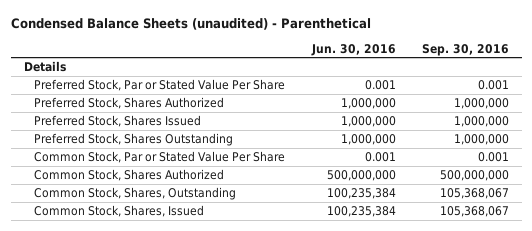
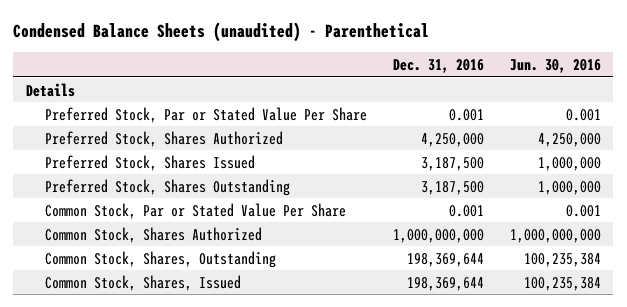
- | Jun. 30, 2016 | Sep. 30, 2016
+ | Dec. 31, 2016 | Jun. 30, 2016
- Preferred Stock, Shares Authorized | 1,000,000 | 1,000,000
+ Preferred Stock, Shares Authorized | 4,250,000 | 4,250,000
- Common Stock, Shares Authorized | 500,000,000 | 500,000,000
+ Common Stock, Shares Authorized | 1,000,000,000 | 1,000,000,000

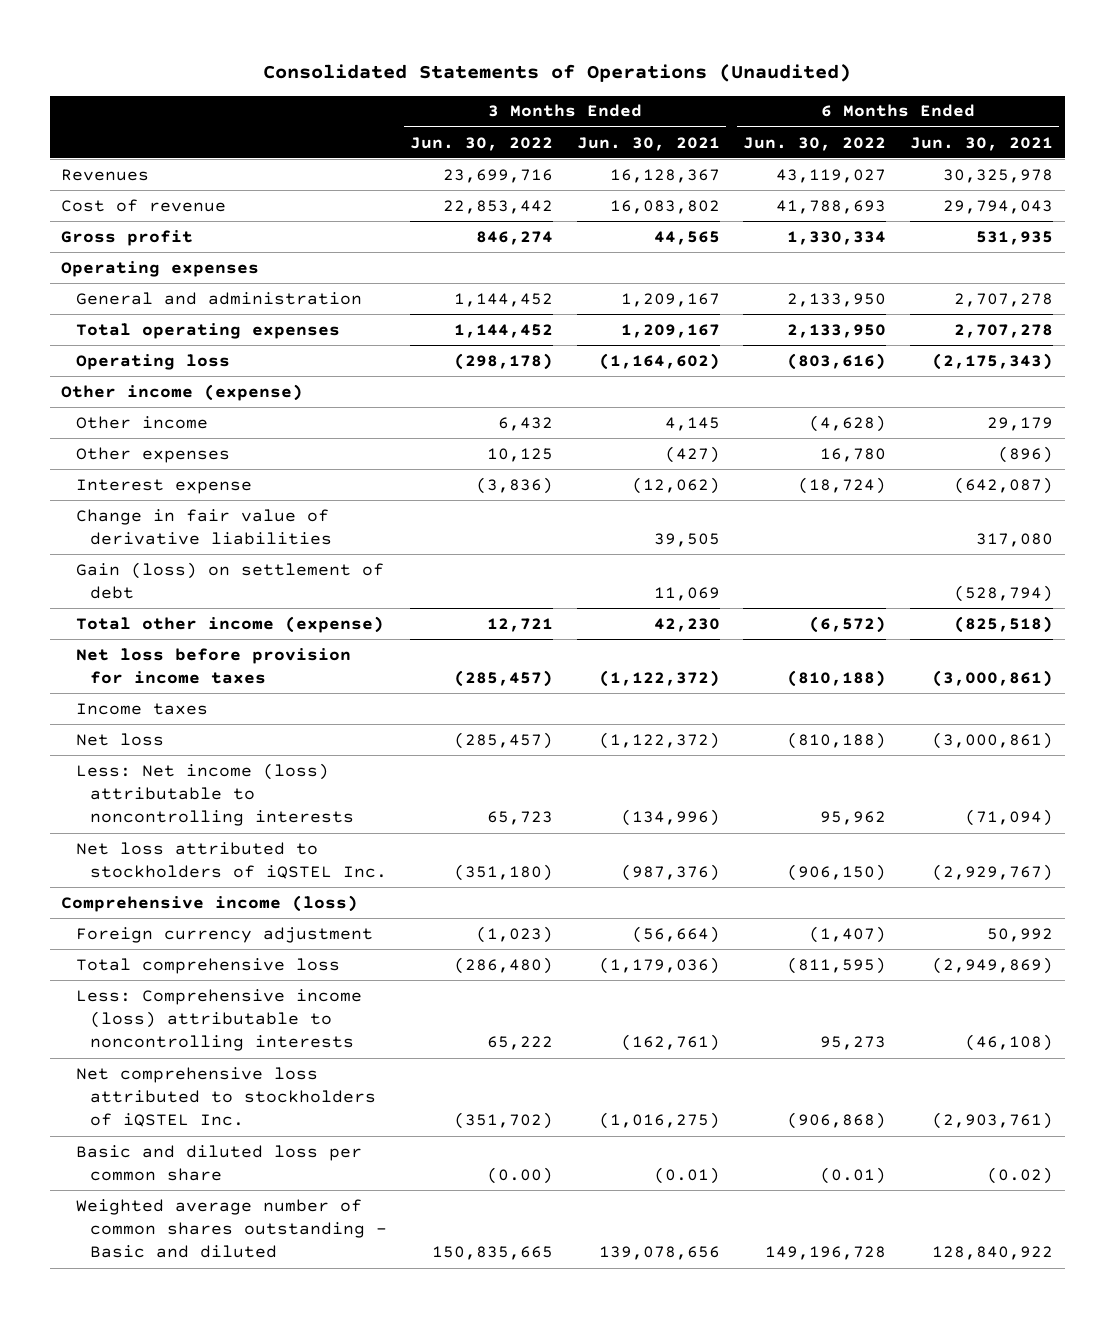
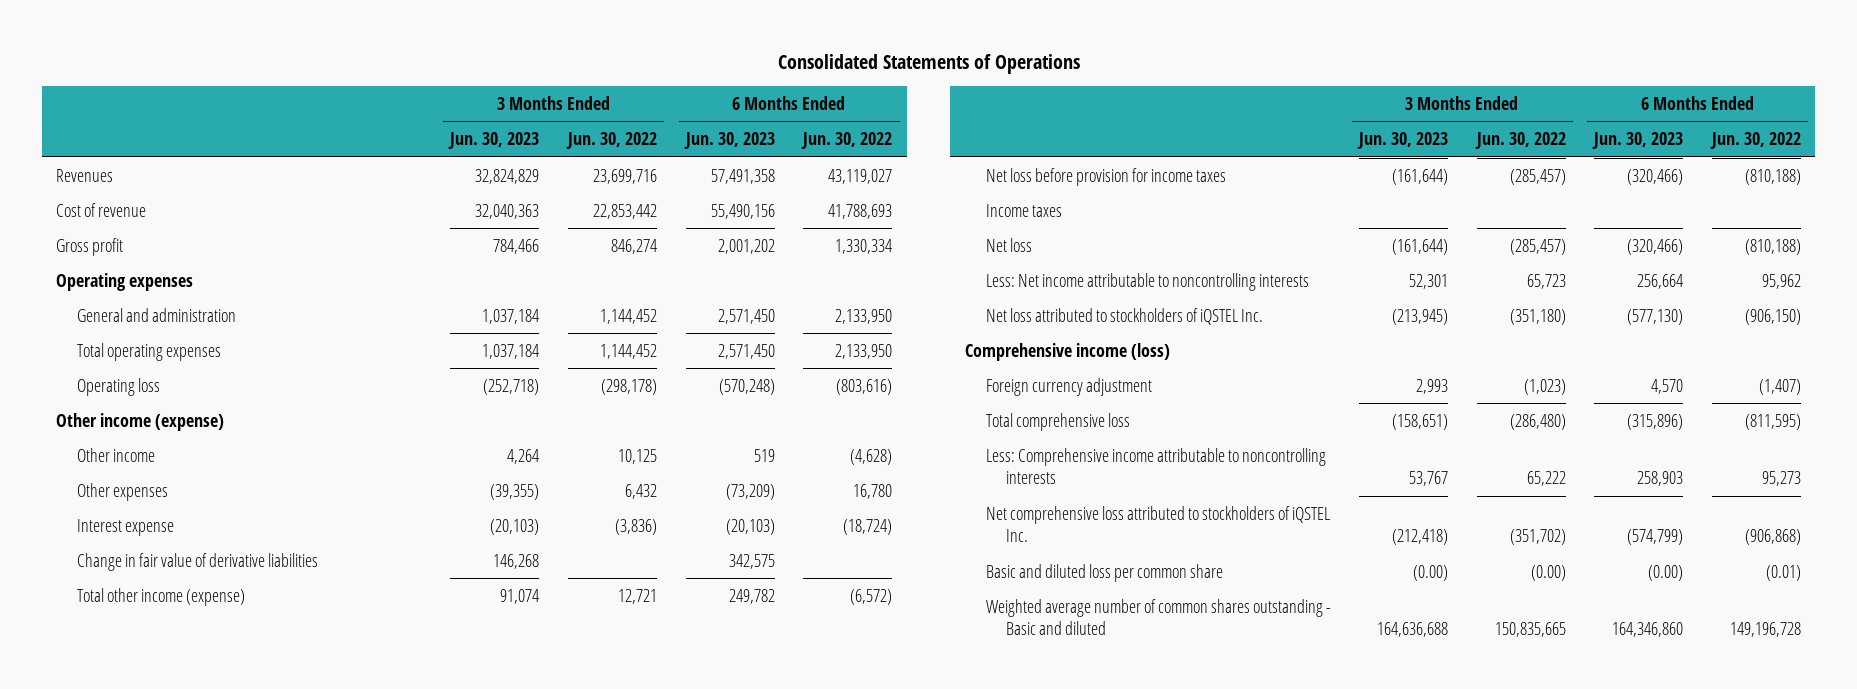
- Consolidated Statements of Operations (Unaudited)
+ Consolidated Statements of Operations
- | 3 Months Ended Jun. 30, 2022 | 3 Months Ended Jun. 30, 2021 | 6 Months Ended Jun. 30, 2022 | 6 Months Ended Jun. 30, 2021
+ | 3 Months Ended Jun. 30, 2023 | 3 Months Ended Jun. 30, 2022 | 6 Months Ended Jun. 30, 2023 | 6 Months Ended Jun. 30, 2022
- Other income | 6,432 | 4,145 | (4,628) | 29,179
- Other expenses | 10,125 | (427) | 16,780 | (896)
+ Other income | 4,264 | 10,125 | 519 | (4,628)
+ Other expenses | (39,355) | 6,432 | (73,209) | 16,780
- Gain (loss) on settlement of debt | | 11,069 | | (528,794)
- Less: Net income (loss) attributable to noncontrolling interests | 65,723 | (134,996) | 95,962 | (71,094)
+ Less: Net income attributable to noncontrolling interests | 52,301 | 65,723 | 256,664 | 95,962
- Less: Comprehensive income (loss) attributable to noncontrolling interests | 65,222 | (162,761) | 95,273 | (46,108)
+ Less: Comprehensive income attributable to noncontrolling interests | 53,767 | 65,222 | 258,903 | 95,273

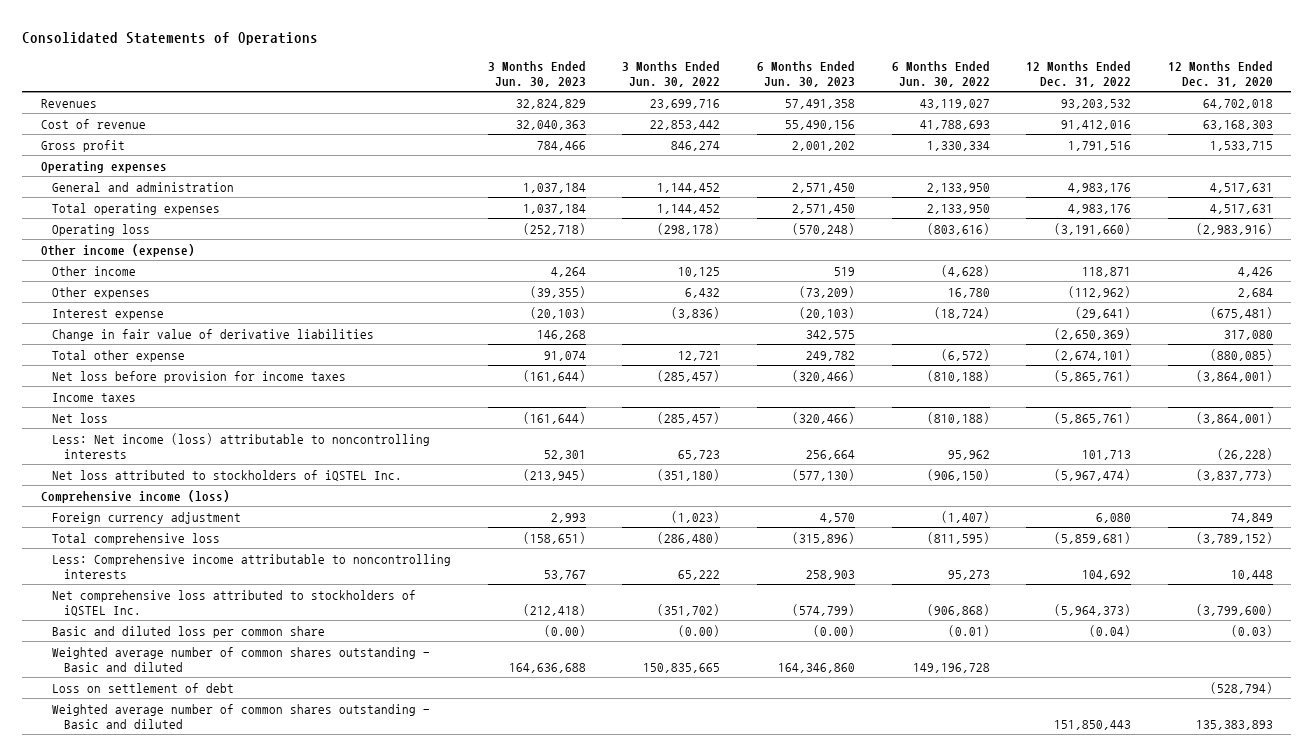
- | 3 Months Ended Jun. 30, 2023 | 3 Months Ended Jun. 30, 2022 | 6 Months Ended Jun. 30, 2023 | 6 Months Ended Jun. 30, 2022
+ | 3 Months Ended Jun. 30, 2023 | 3 Months Ended Jun. 30, 2022 | 6 Months Ended Jun. 30, 2023 | 6 Months Ended Jun. 30, 2022 | 12 Months Ended Dec. 31, 2022 | 12 Months Ended Dec. 31, 2020
- Total other income (expense) | 91,074 | 12,721 | 249,782 | (6,572)
+ Total other expense | 91,074 | 12,721 | 249,782 | (6,572) | (2,674,101) | (880,085)
- Less: Net income attributable to noncontrolling interests | 52,301 | 65,723 | 256,664 | 95,962
+ Less: Net income (loss) attributable to noncontrolling interests | 52,301 | 65,723 | 256,664 | 95,962 | 101,713 | (26,228)
+ Loss on settlement of debt | | | | | | (528,794)
+ Weighted average number of common shares outstanding - Basic and diluted | | | | | 151,850,443 | 135,383,893

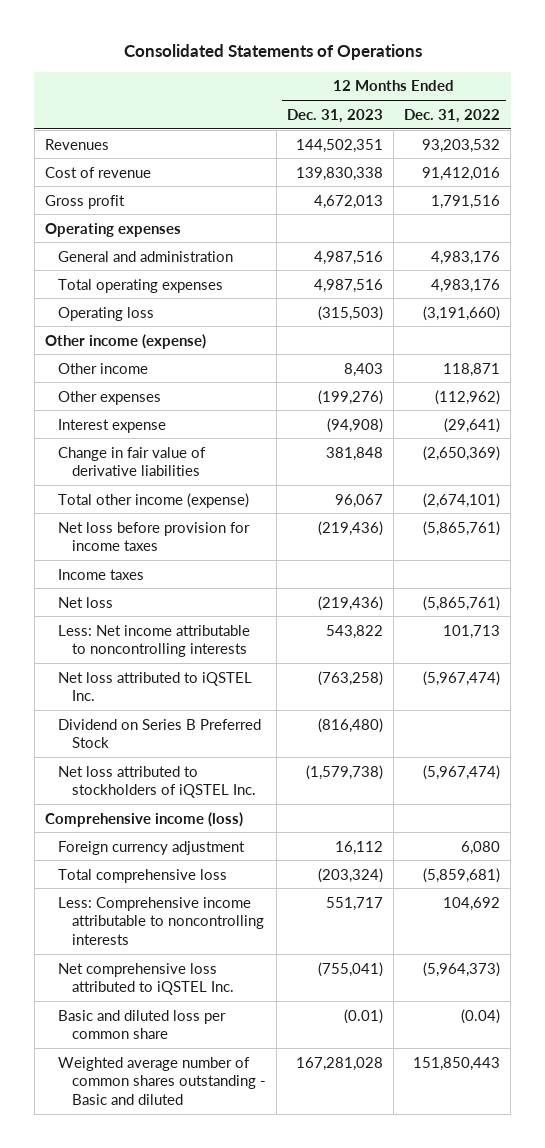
- | 3 Months Ended Jun. 30, 2023 | 3 Months Ended Jun. 30, 2022 | 6 Months Ended Jun. 30, 2023 | 6 Months Ended Jun. 30, 2022 | 12 Months Ended Dec. 31, 2022 | 12 Months Ended Dec. 31, 2020
+ | 12 Months Ended Dec. 31, 2023 | 12 Months Ended Dec. 31, 2022
- Total other expense | 91,074 | 12,721 | 249,782 | (6,572) | (2,674,101) | (880,085)
+ Total other income (expense) | 96,067 | (2,674,101)
- Less: Net income (loss) attributable to noncontrolling interests | 52,301 | 65,723 | 256,664 | 95,962 | 101,713 | (26,228)
+ Less: Net income attributable to noncontrolling interests | 543,822 | 101,713
+ Net loss attributed to iQSTEL Inc. | (763,258) | (5,967,474)
+ Dividend on Series B Preferred Stock | (816,480) |
- Net comprehensive loss attributed to stockholders of iQSTEL Inc. | (212,418) | (351,702) | (574,799) | (906,868) | (5,964,373) | (3,799,600)
+ Net comprehensive loss attributed to iQSTEL Inc. | (755,041) | (5,964,373)
- Weighted average number of common shares outstanding - Basic and diluted | 164,636,688 | 150,835,665 | 164,346,860 | 149,196,728 | |
- Loss on settlement of debt | | | | | | (528,794)

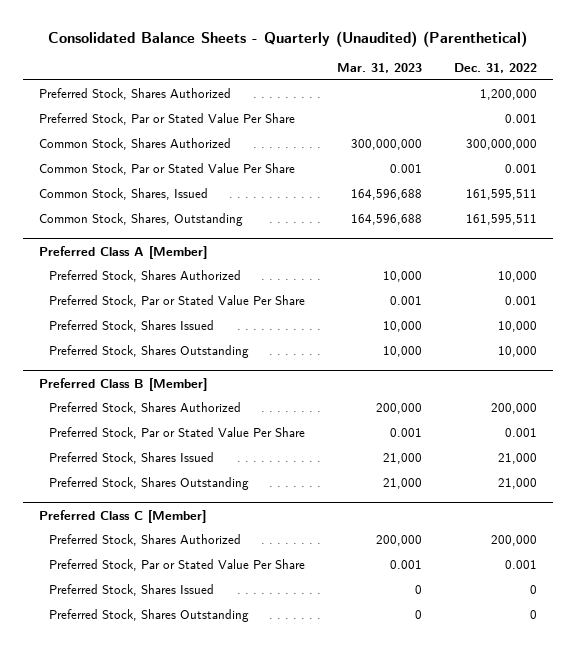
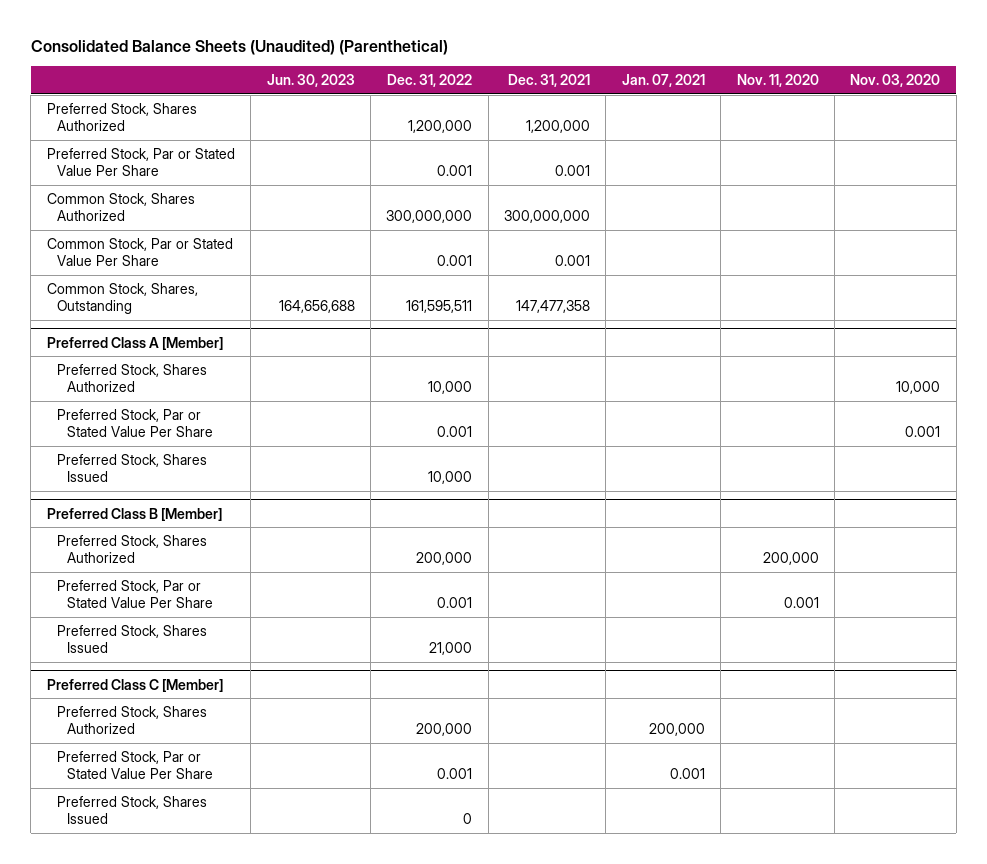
- Consolidated Balance Sheets - Quarterly (Unaudited) (Parenthetical)
+ Consolidated Balance Sheets (Unaudited) (Parenthetical)
- | Mar. 31, 2023 | Dec. 31, 2022
+ | Jun. 30, 2023 | Dec. 31, 2022 | Dec. 31, 2021 | Jan. 07, 2021 | Nov. 11, 2020 | Nov. 03, 2020
- Common Stock, Shares, Issued | 164,596,688 | 161,595,511
@ Preferred Class A [Member]
- Preferred Stock, Shares Outstanding | 10,000 | 10,000
@ Preferred Class B [Member]
- Preferred Stock, Shares Outstanding | 21,000 | 21,000
@ Preferred Class C [Member]
- Preferred Stock, Shares Outstanding | 0 | 0

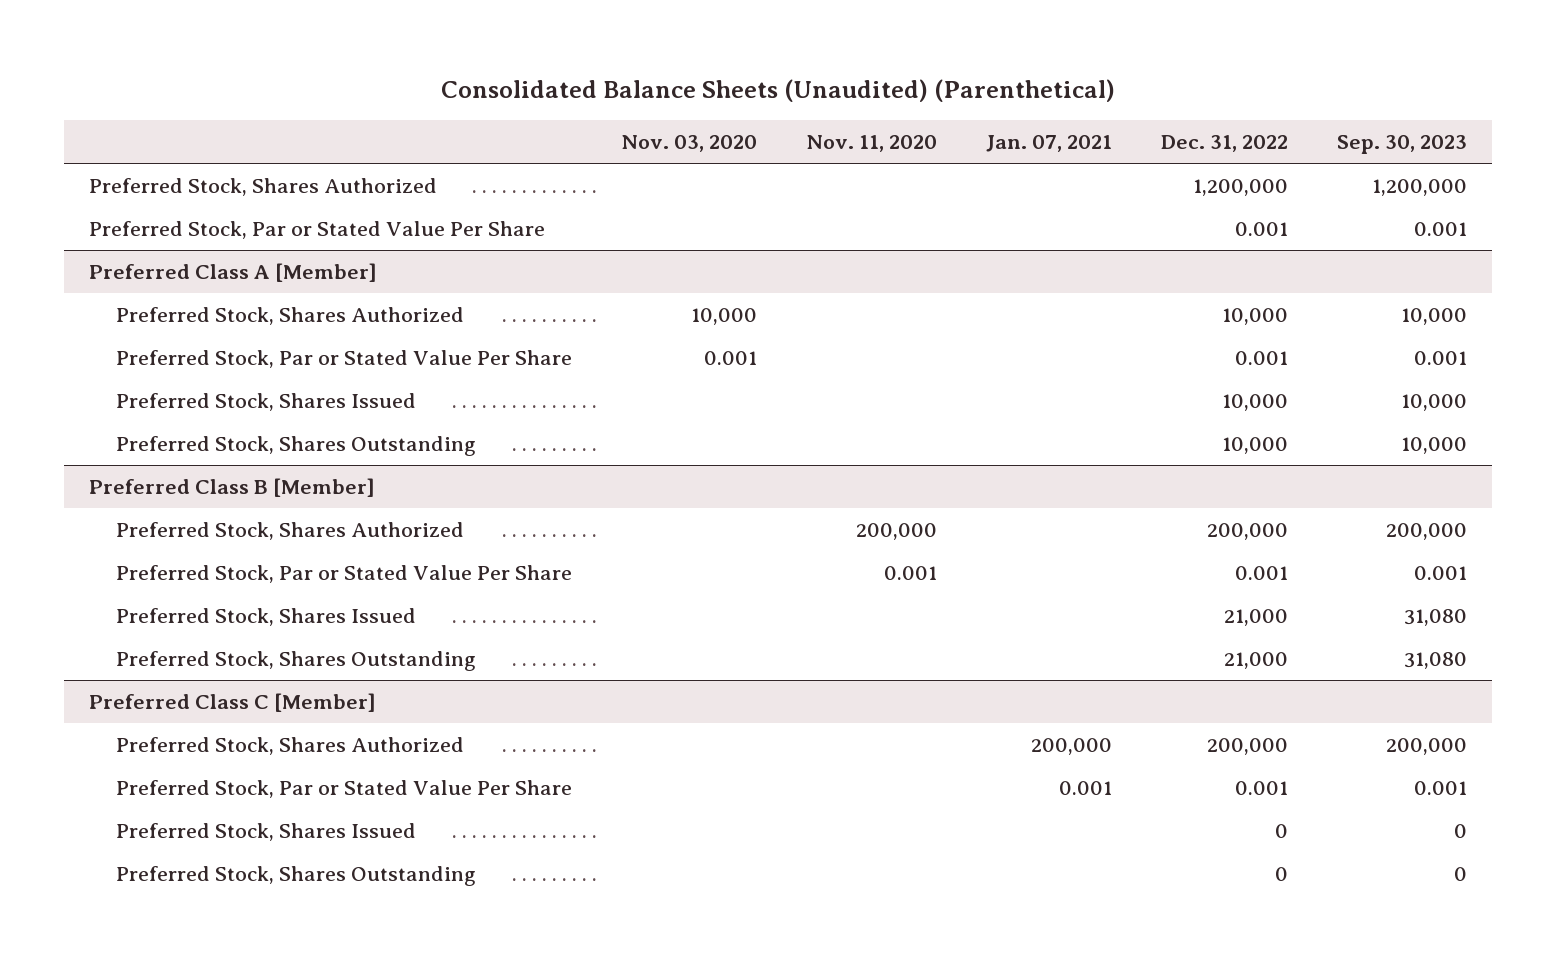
- | Jun. 30, 2023 | Dec. 31, 2022 | Dec. 31, 2021 | Jan. 07, 2021 | Nov. 11, 2020 | Nov. 03, 2020
+ | Nov. 03, 2020 | Nov. 11, 2020 | Jan. 07, 2021 | Dec. 31, 2022 | Sep. 30, 2023
- Common Stock, Shares Authorized | | 300,000,000 | 300,000,000 | | |
- Common Stock, Par or Stated Value Per Share | | 0.001 | 0.001 | | |
- Common Stock, Shares, Outstanding | 164,656,688 | 161,595,511 | 147,477,358 | | |
@ Preferred Class A [Member]
+ Preferred Stock, Shares Outstanding | | | | 10,000 | 10,000
@ Preferred Class B [Member]
+ Preferred Stock, Shares Outstanding | | | | 21,000 | 31,080
@ Preferred Class C [Member]
+ Preferred Stock, Shares Outstanding | | | | 0 | 0

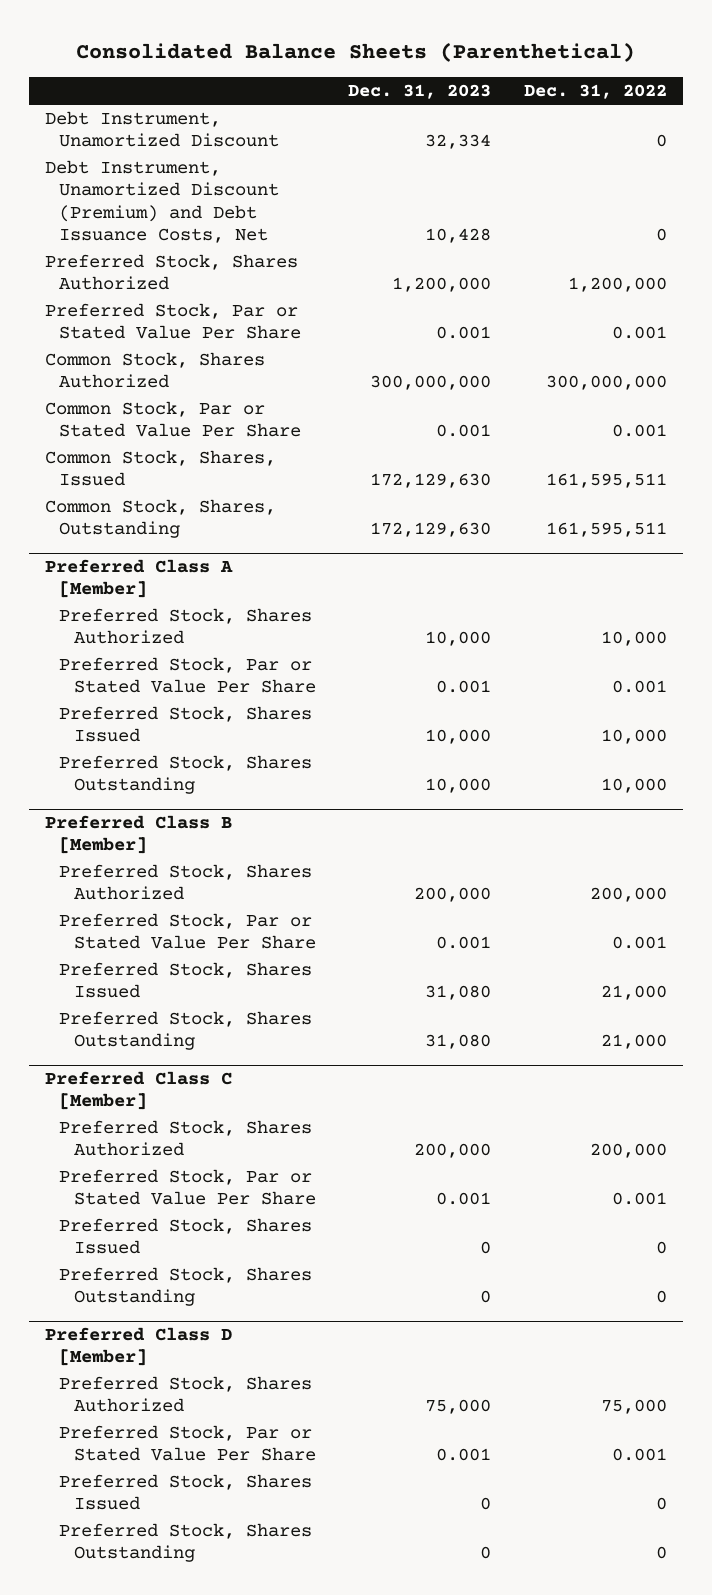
- Consolidated Balance Sheets (Unaudited) (Parenthetical)
+ Consolidated Balance Sheets (Parenthetical)
- | Nov. 03, 2020 | Nov. 11, 2020 | Jan. 07, 2021 | Dec. 31, 2022 | Sep. 30, 2023
+ | Dec. 31, 2023 | Dec. 31, 2022
+ Debt Instrument, Unamortized Discount | 32,334 | 0
+ Debt Instrument, Unamortized Discount (Premium) and Debt Issuance Costs, Net | 10,428 | 0
+ Common Stock, Shares Authorized | 300,000,000 | 300,000,000
+ Common Stock, Par or Stated Value Per Share | 0.001 | 0.001
+ Common Stock, Shares, Issued | 172,129,630 | 161,595,511
+ Common Stock, Shares, Outstanding | 172,129,630 | 161,595,511
+ Preferred Class D [Member]
+ Preferred Stock, Shares Authorized | 75,000 | 75,000
+ Preferred Stock, Par or Stated Value Per Share | 0.001 | 0.001
+ Preferred Stock, Shares Issued | 0 | 0
+ Preferred Stock, Shares Outstanding | 0 | 0

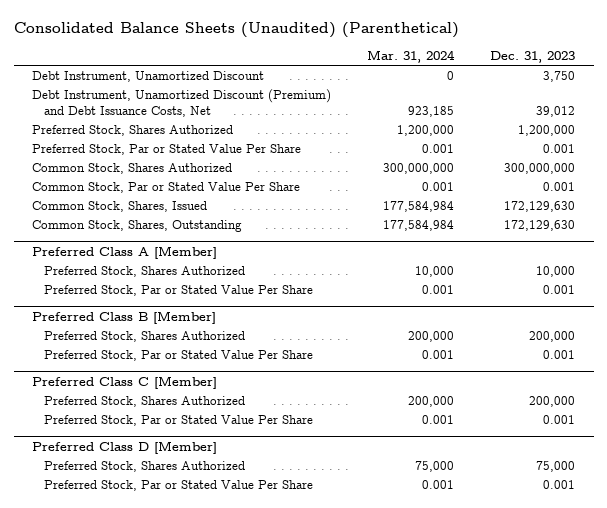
- Consolidated Balance Sheets (Parenthetical)
+ Consolidated Balance Sheets (Unaudited) (Parenthetical)
- | Dec. 31, 2023 | Dec. 31, 2022
+ | Mar. 31, 2024 | Dec. 31, 2023
- Debt Instrument, Unamortized Discount | 32,334 | 0
- Debt Instrument, Unamortized Discount (Premium) and Debt Issuance Costs, Net | 10,428 | 0
+ Debt Instrument, Unamortized Discount | 0 | 3,750
+ Debt Instrument, Unamortized Discount (Premium) and Debt Issuance Costs, Net | 923,185 | 39,012
@ Preferred Class A [Member]
- Preferred Stock, Shares Issued | 10,000 | 10,000
- Preferred Stock, Shares Outstanding | 10,000 | 10,000
@ Preferred Class B [Member]
- Preferred Stock, Shares Issued | 31,080 | 21,000
- Preferred Stock, Shares Outstanding | 31,080 | 21,000
@ Preferred Class C [Member]
- Preferred Stock, Shares Issued | 0 | 0
- Preferred Stock, Shares Outstanding | 0 | 0
@ Preferred Class D [Member]
- Preferred Stock, Shares Issued | 0 | 0
- Preferred Stock, Shares Outstanding | 0 | 0

